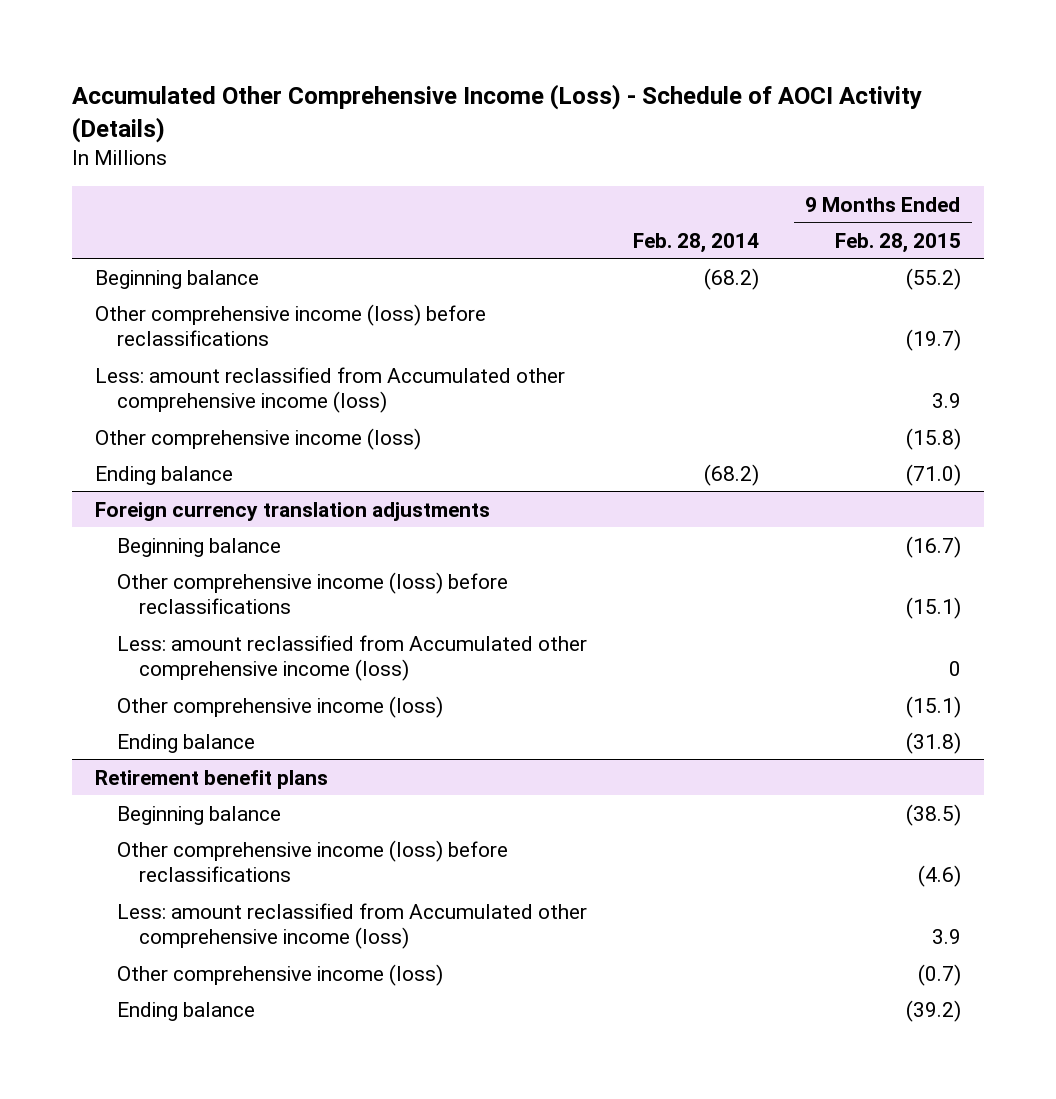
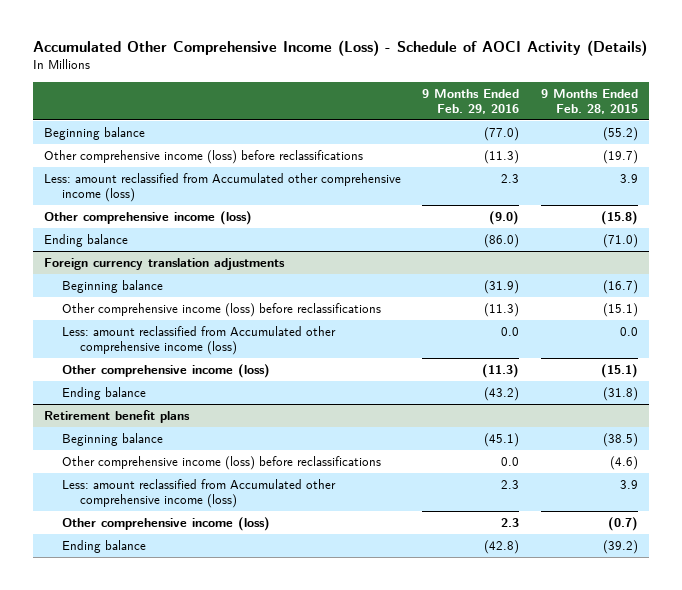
- | Feb. 28, 2014 | 9 Months Ended Feb. 28, 2015
+ | 9 Months Ended Feb. 29, 2016 | 9 Months Ended Feb. 28, 2015
@ Foreign currency translation adjustments
- Less: amount reclassified from Accumulated other comprehensive income (loss) | | 0
+ Less: amount reclassified from Accumulated other comprehensive income (loss) | 0.0 | 0.0

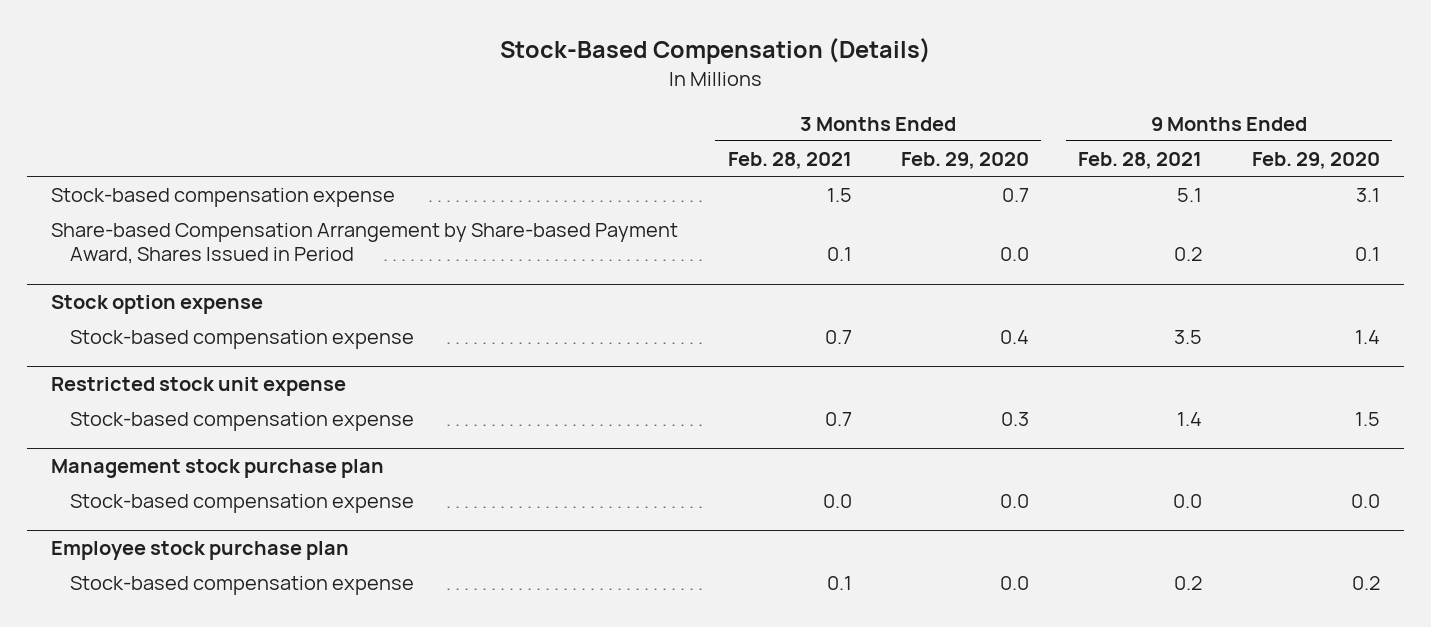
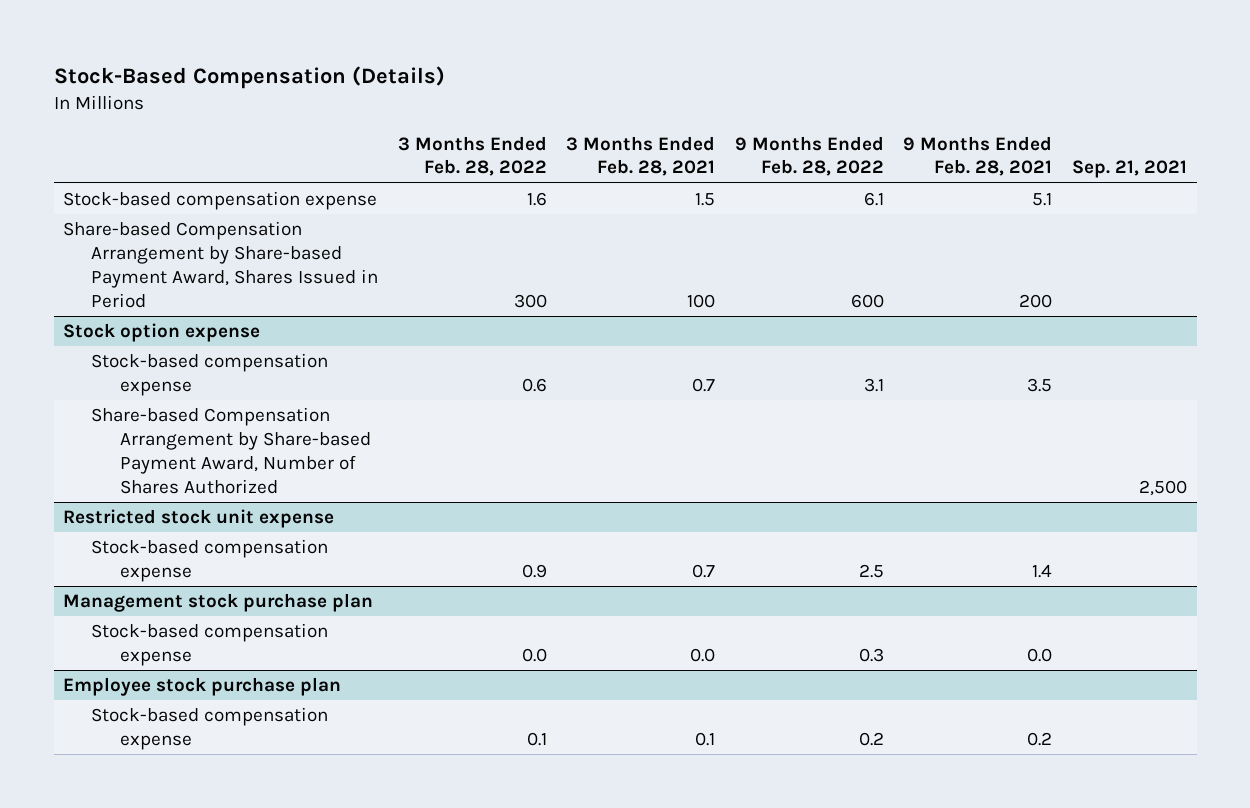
- | 3 Months Ended Feb. 28, 2021 | 3 Months Ended Feb. 29, 2020 | 9 Months Ended Feb. 28, 2021 | 9 Months Ended Feb. 29, 2020
+ | 3 Months Ended Feb. 28, 2022 | 3 Months Ended Feb. 28, 2021 | 9 Months Ended Feb. 28, 2022 | 9 Months Ended Feb. 28, 2021 | Sep. 21, 2021
- Share-based Compensation Arrangement by Share-based Payment Award, Shares Issued in Period | 0.1 | 0.0 | 0.2 | 0.1
+ Share-based Compensation Arrangement by Share-based Payment Award, Shares Issued in Period | 300 | 100 | 600 | 200 |
@ Stock option expense
+ Share-based Compensation Arrangement by Share-based Payment Award, Number of Shares Authorized | | | | | 2,500

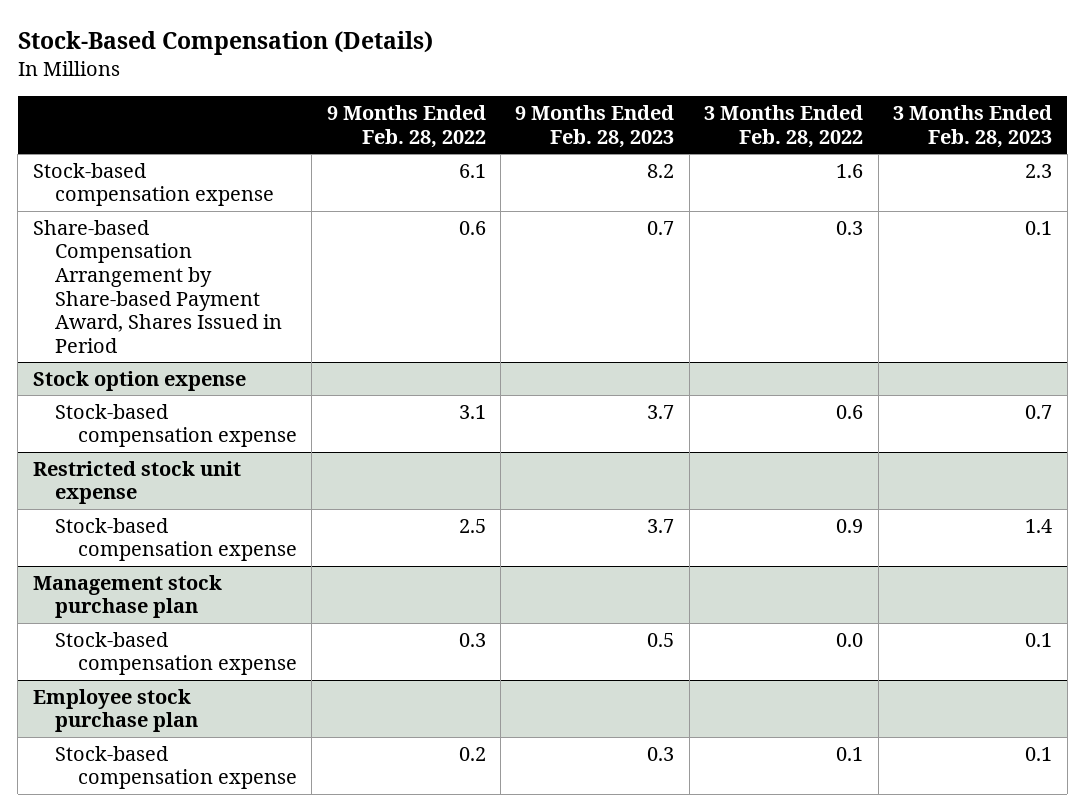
- | 3 Months Ended Feb. 28, 2022 | 3 Months Ended Feb. 28, 2021 | 9 Months Ended Feb. 28, 2022 | 9 Months Ended Feb. 28, 2021 | Sep. 21, 2021
+ | 9 Months Ended Feb. 28, 2022 | 9 Months Ended Feb. 28, 2023 | 3 Months Ended Feb. 28, 2022 | 3 Months Ended Feb. 28, 2023
- Share-based Compensation Arrangement by Share-based Payment Award, Shares Issued in Period | 300 | 100 | 600 | 200 |
+ Share-based Compensation Arrangement by Share-based Payment Award, Shares Issued in Period | 0.6 | 0.7 | 0.3 | 0.1
@ Stock option expense
- Share-based Compensation Arrangement by Share-based Payment Award, Number of Shares Authorized | | | | | 2,500

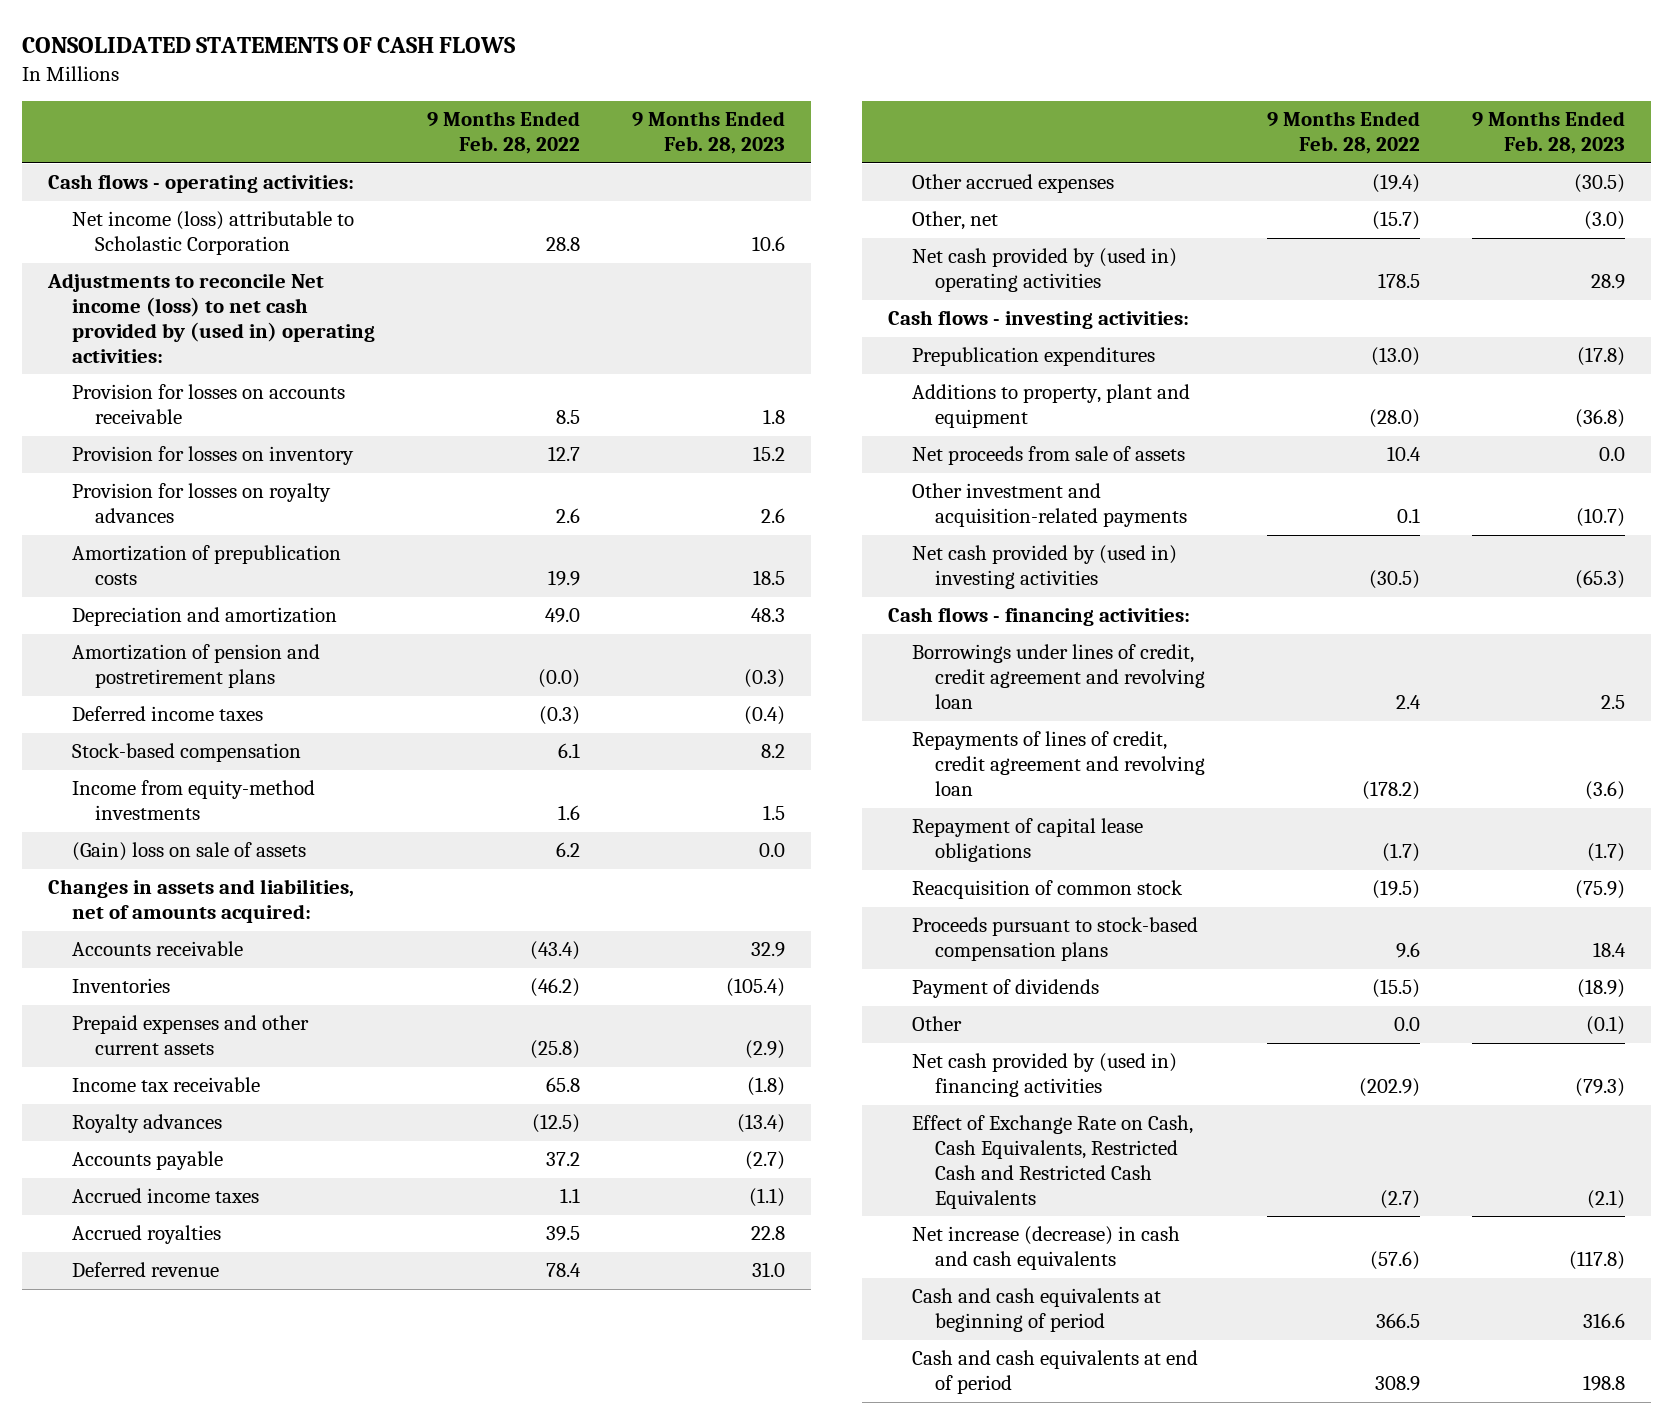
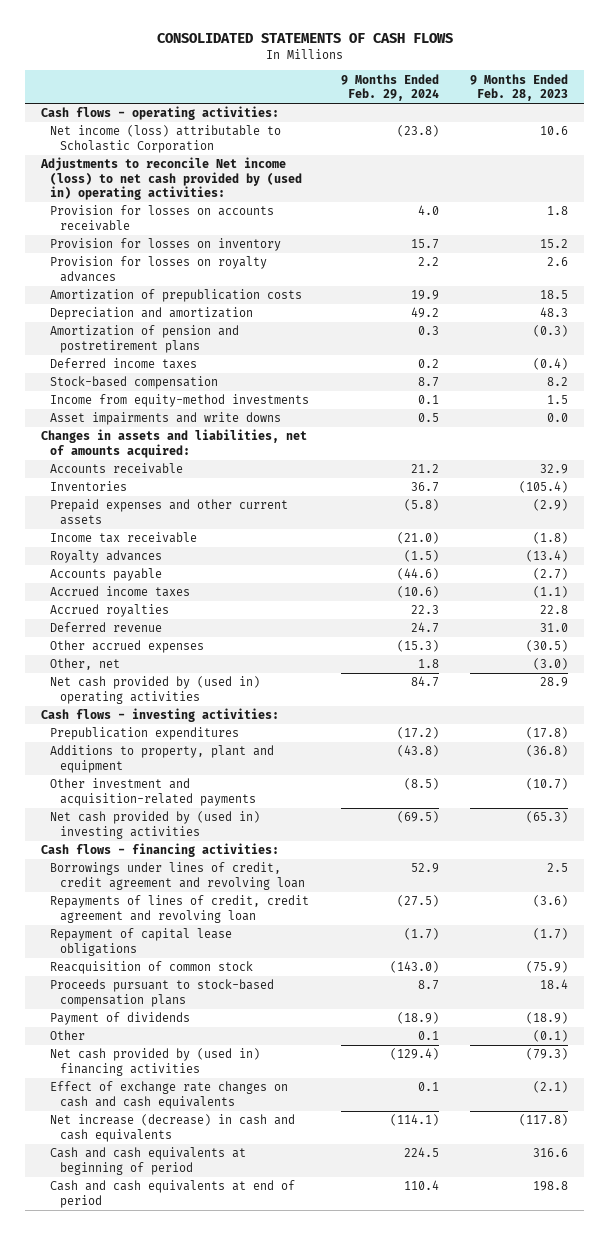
- | 9 Months Ended Feb. 28, 2022 | 9 Months Ended Feb. 28, 2023
+ | 9 Months Ended Feb. 29, 2024 | 9 Months Ended Feb. 28, 2023
- (Gain) loss on sale of assets | 6.2 | 0.0
+ Asset impairments and write downs | 0.5 | 0.0
- Net proceeds from sale of assets | 10.4 | 0.0
- Effect of Exchange Rate on Cash, Cash Equivalents, Restricted Cash and Restricted Cash Equivalents | (2.7) | (2.1)
+ Effect of exchange rate changes on cash and cash equivalents | 0.1 | (2.1)

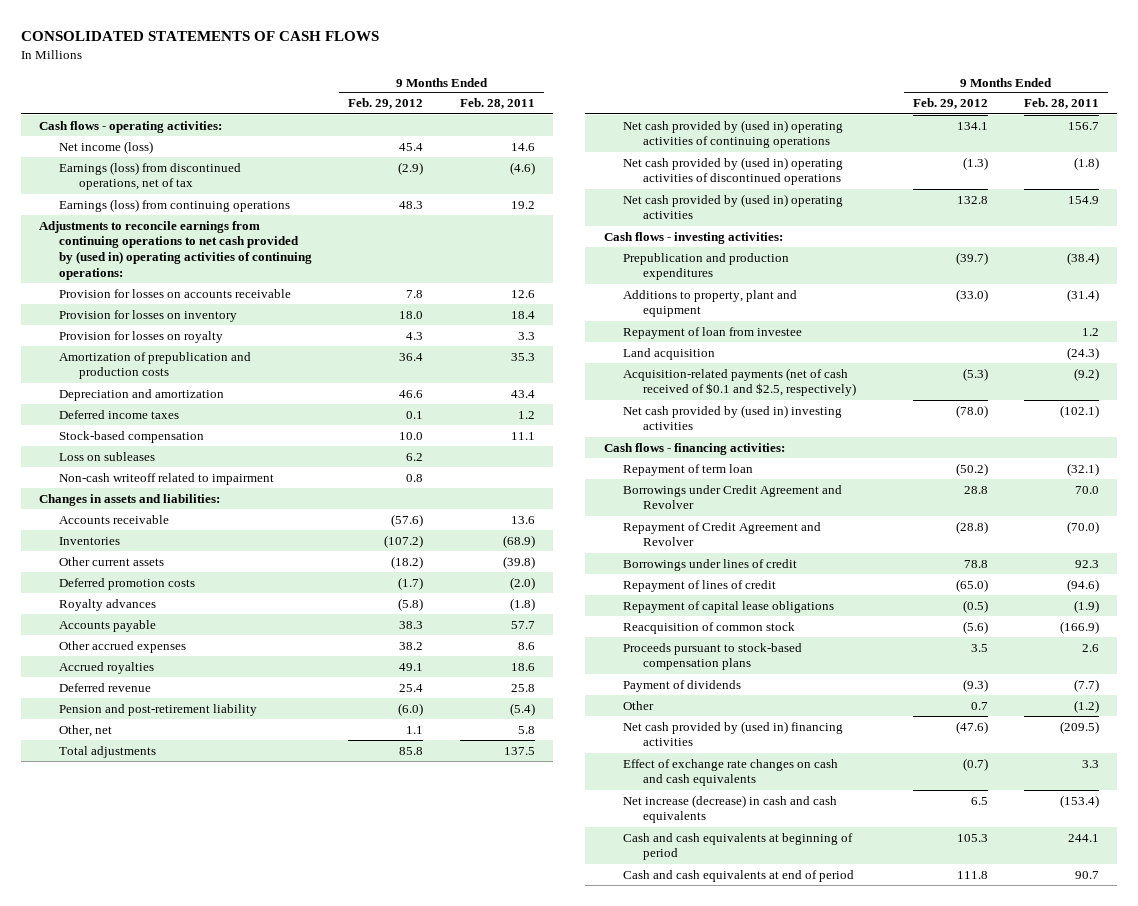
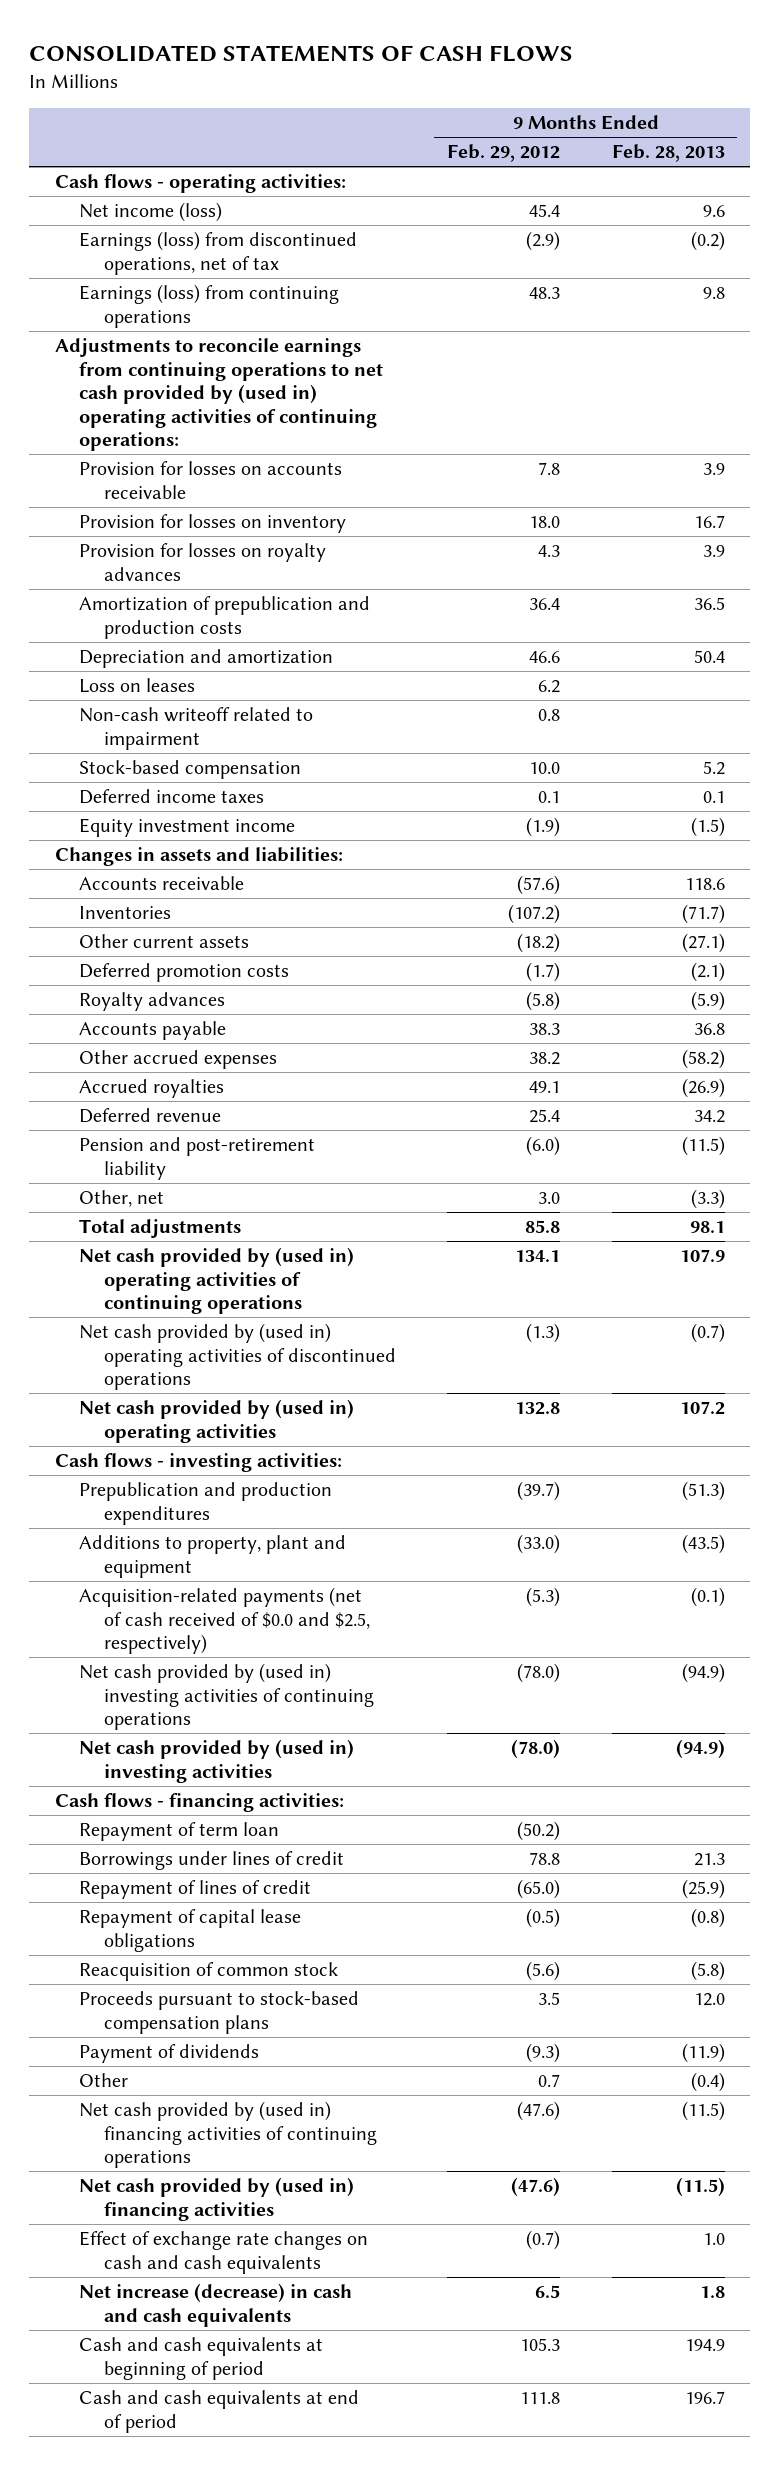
- | 9 Months Ended Feb. 29, 2012 | 9 Months Ended Feb. 28, 2011
+ | 9 Months Ended Feb. 29, 2012 | 9 Months Ended Feb. 28, 2013
- Provision for losses on royalty | 4.3 | 3.3
+ Provision for losses on royalty advances | 4.3 | 3.9
- Loss on subleases | 6.2 |
+ Loss on leases | 6.2 |
moved down: Stock-based compensation | 10.0 | 5.2
moved down: Deferred income taxes | 0.1 | 0.1
+ Equity investment income | (1.9) | (1.5)
- Other, net | 1.1 | 5.8
+ Other, net | 3.0 | (3.3)
- Repayment of loan from investee | | 1.2
- Land acquisition | | (24.3)
- Acquisition-related payments (net of cash received of $0.1 and $2.5, respectively) | (5.3) | (9.2)
+ Acquisition-related payments (net of cash received of $0.0 and $2.5, respectively) | (5.3) | (0.1)
+ Net cash provided by (used in) investing activities of continuing operations | (78.0) | (94.9)
- Borrowings under Credit Agreement and Revolver | 28.8 | 70.0
- Repayment of Credit Agreement and Revolver | (28.8) | (70.0)
+ Net cash provided by (used in) financing activities of continuing operations | (47.6) | (11.5)

